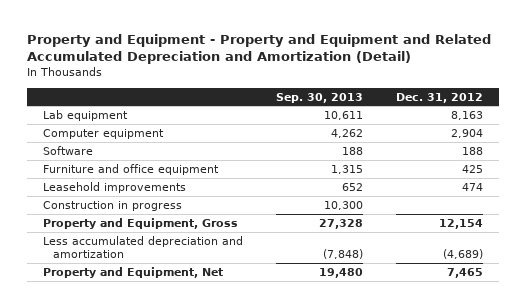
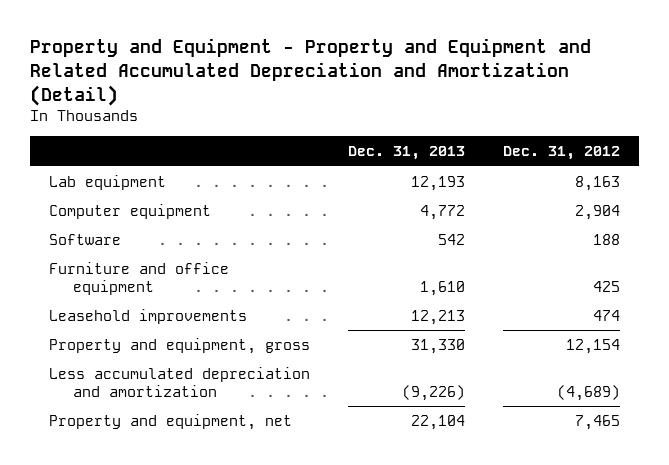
- | Sep. 30, 2013 | Dec. 31, 2012
+ | Dec. 31, 2013 | Dec. 31, 2012
- Construction in progress | 10,300 |
- Property and Equipment, Gross | 27,328 | 12,154
+ Property and equipment, gross | 31,330 | 12,154
- Property and Equipment, Net | 19,480 | 7,465
+ Property and equipment, net | 22,104 | 7,465

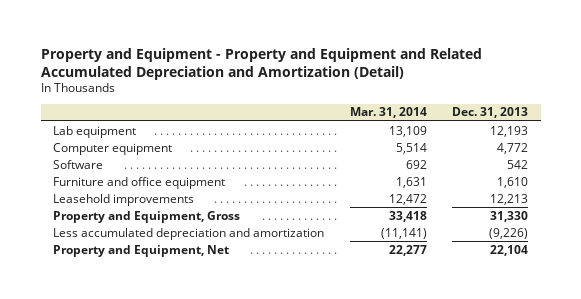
- | Dec. 31, 2013 | Dec. 31, 2012
+ | Mar. 31, 2014 | Dec. 31, 2013
- Property and equipment, gross | 31,330 | 12,154
+ Property and Equipment, Gross | 33,418 | 31,330
- Property and equipment, net | 22,104 | 7,465
+ Property and Equipment, Net | 22,277 | 22,104

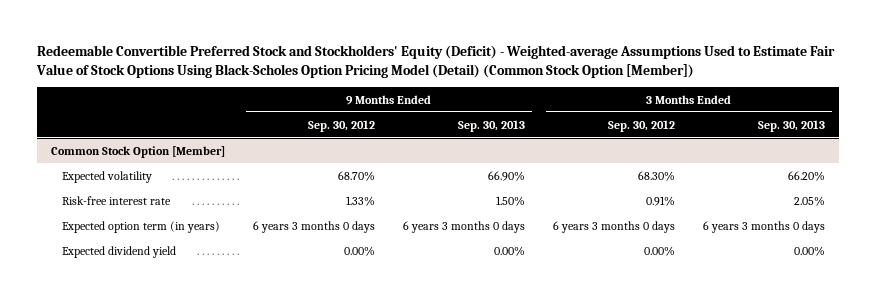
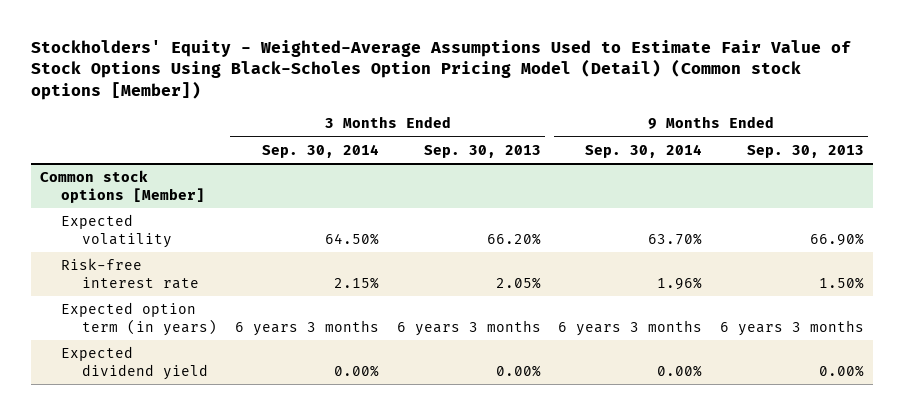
- Redeemable Convertible Preferred Stock and Stockholders' Equity (Deficit) - Weighted-average Assumptions Used to Estimate Fair Value of Stock Options Using Black-Scholes Option Pricing Model (Detail) (Common Stock Option [Member])
+ Stockholders' Equity - Weighted-Average Assumptions Used to Estimate Fair Value of Stock Options Using Black-Scholes Option Pricing Model (Detail) (Common stock options [Member])
- | 9 Months Ended Sep. 30, 2012 | 9 Months Ended Sep. 30, 2013 | 3 Months Ended Sep. 30, 2012 | 3 Months Ended Sep. 30, 2013
+ | 3 Months Ended Sep. 30, 2014 | 3 Months Ended Sep. 30, 2013 | 9 Months Ended Sep. 30, 2014 | 9 Months Ended Sep. 30, 2013
- Common Stock Option [Member]
+ Common stock options [Member]
- Expected option term (in years) | 6 years 3 months 0 days | 6 years 3 months 0 days | 6 years 3 months 0 days | 6 years 3 months 0 days
+ Expected option term (in years) | 6 years 3 months | 6 years 3 months | 6 years 3 months | 6 years 3 months

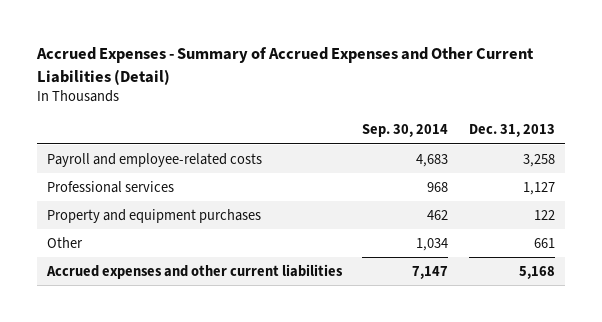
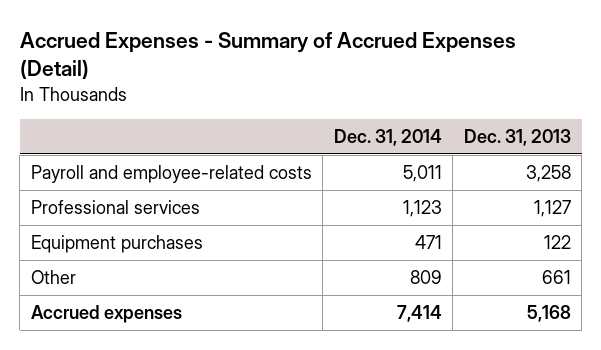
- Accrued Expenses - Summary of Accrued Expenses and Other Current Liabilities (Detail)
+ Accrued Expenses - Summary of Accrued Expenses (Detail)
- | Sep. 30, 2014 | Dec. 31, 2013
+ | Dec. 31, 2014 | Dec. 31, 2013
- Property and equipment purchases | 462 | 122
+ Equipment purchases | 471 | 122
- Accrued expenses and other current liabilities | 7,147 | 5,168
+ Accrued expenses | 7,414 | 5,168

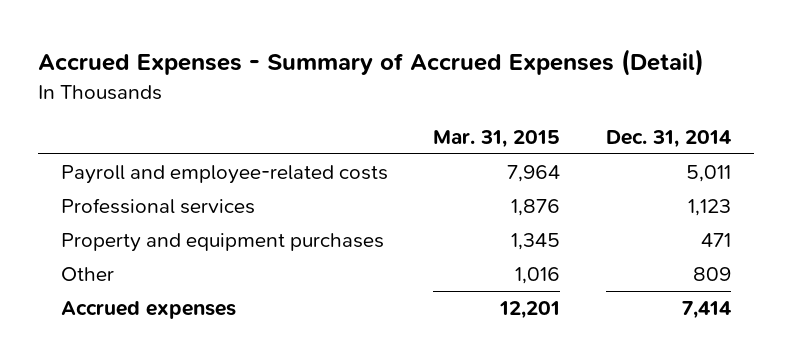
- | Dec. 31, 2014 | Dec. 31, 2013
+ | Mar. 31, 2015 | Dec. 31, 2014
- Equipment purchases | 471 | 122
+ Property and equipment purchases | 1,345 | 471

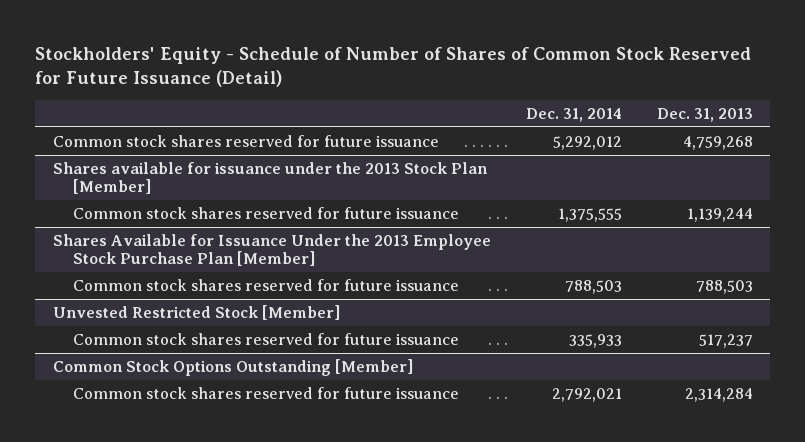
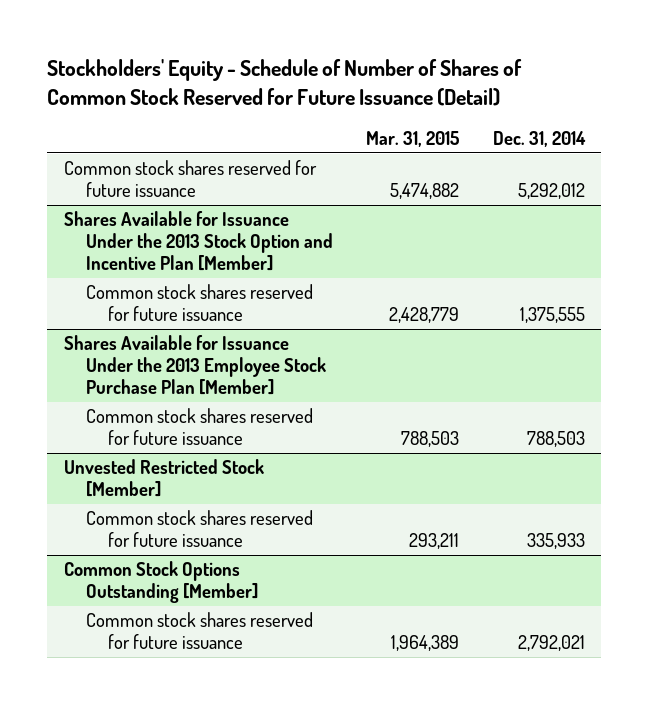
- | Dec. 31, 2014 | Dec. 31, 2013
+ | Mar. 31, 2015 | Dec. 31, 2014
- Shares available for issuance under the 2013 Stock Plan [Member]
+ Shares Available for Issuance Under the 2013 Stock Option and Incentive Plan [Member]

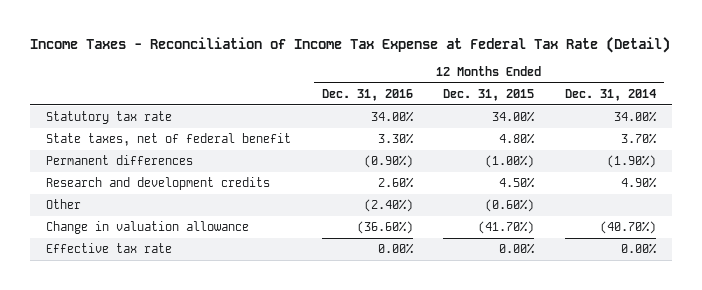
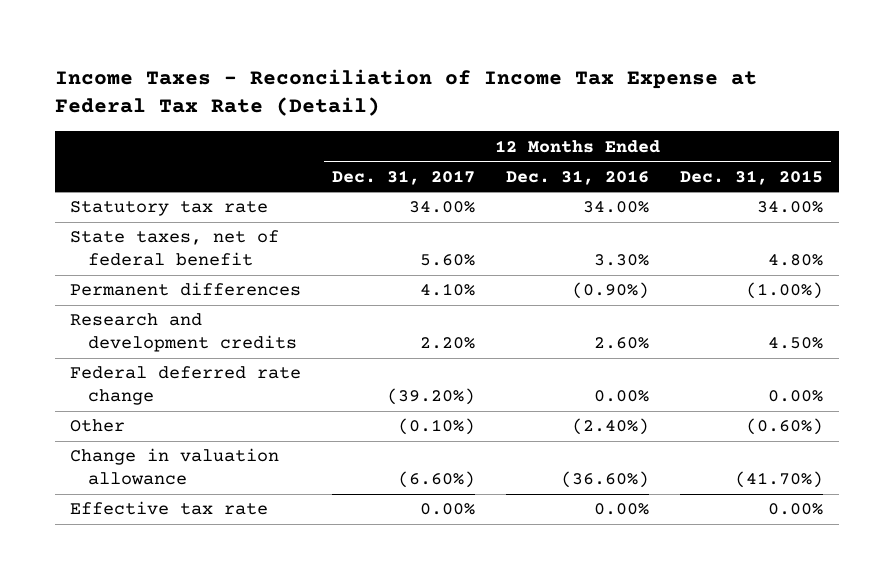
- | 12 Months Ended Dec. 31, 2016 | 12 Months Ended Dec. 31, 2015 | 12 Months Ended Dec. 31, 2014
+ | 12 Months Ended Dec. 31, 2017 | 12 Months Ended Dec. 31, 2016 | 12 Months Ended Dec. 31, 2015
+ Federal deferred rate change | (39.20%) | 0.00% | 0.00%

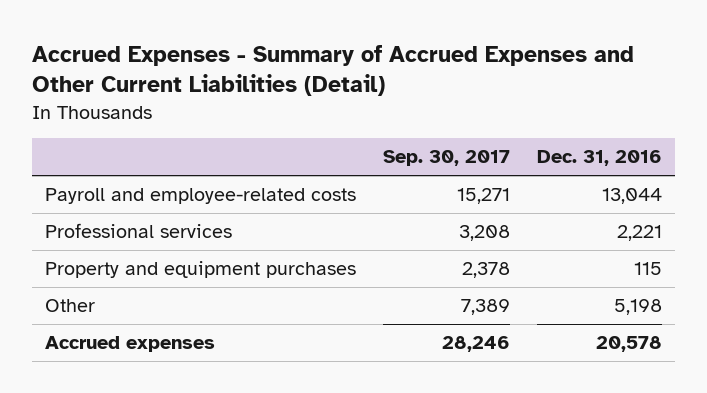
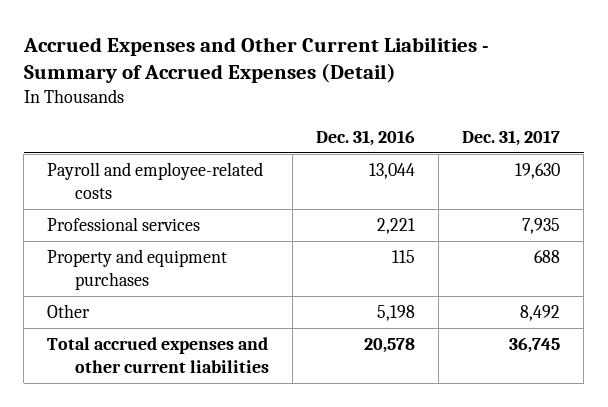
- Accrued Expenses - Summary of Accrued Expenses and Other Current Liabilities (Detail)
+ Accrued Expenses and Other Current Liabilities - Summary of Accrued Expenses (Detail)
- | Sep. 30, 2017 | Dec. 31, 2016
+ | Dec. 31, 2016 | Dec. 31, 2017
- Accrued expenses | 28,246 | 20,578
+ Total accrued expenses and other current liabilities | 20,578 | 36,745

